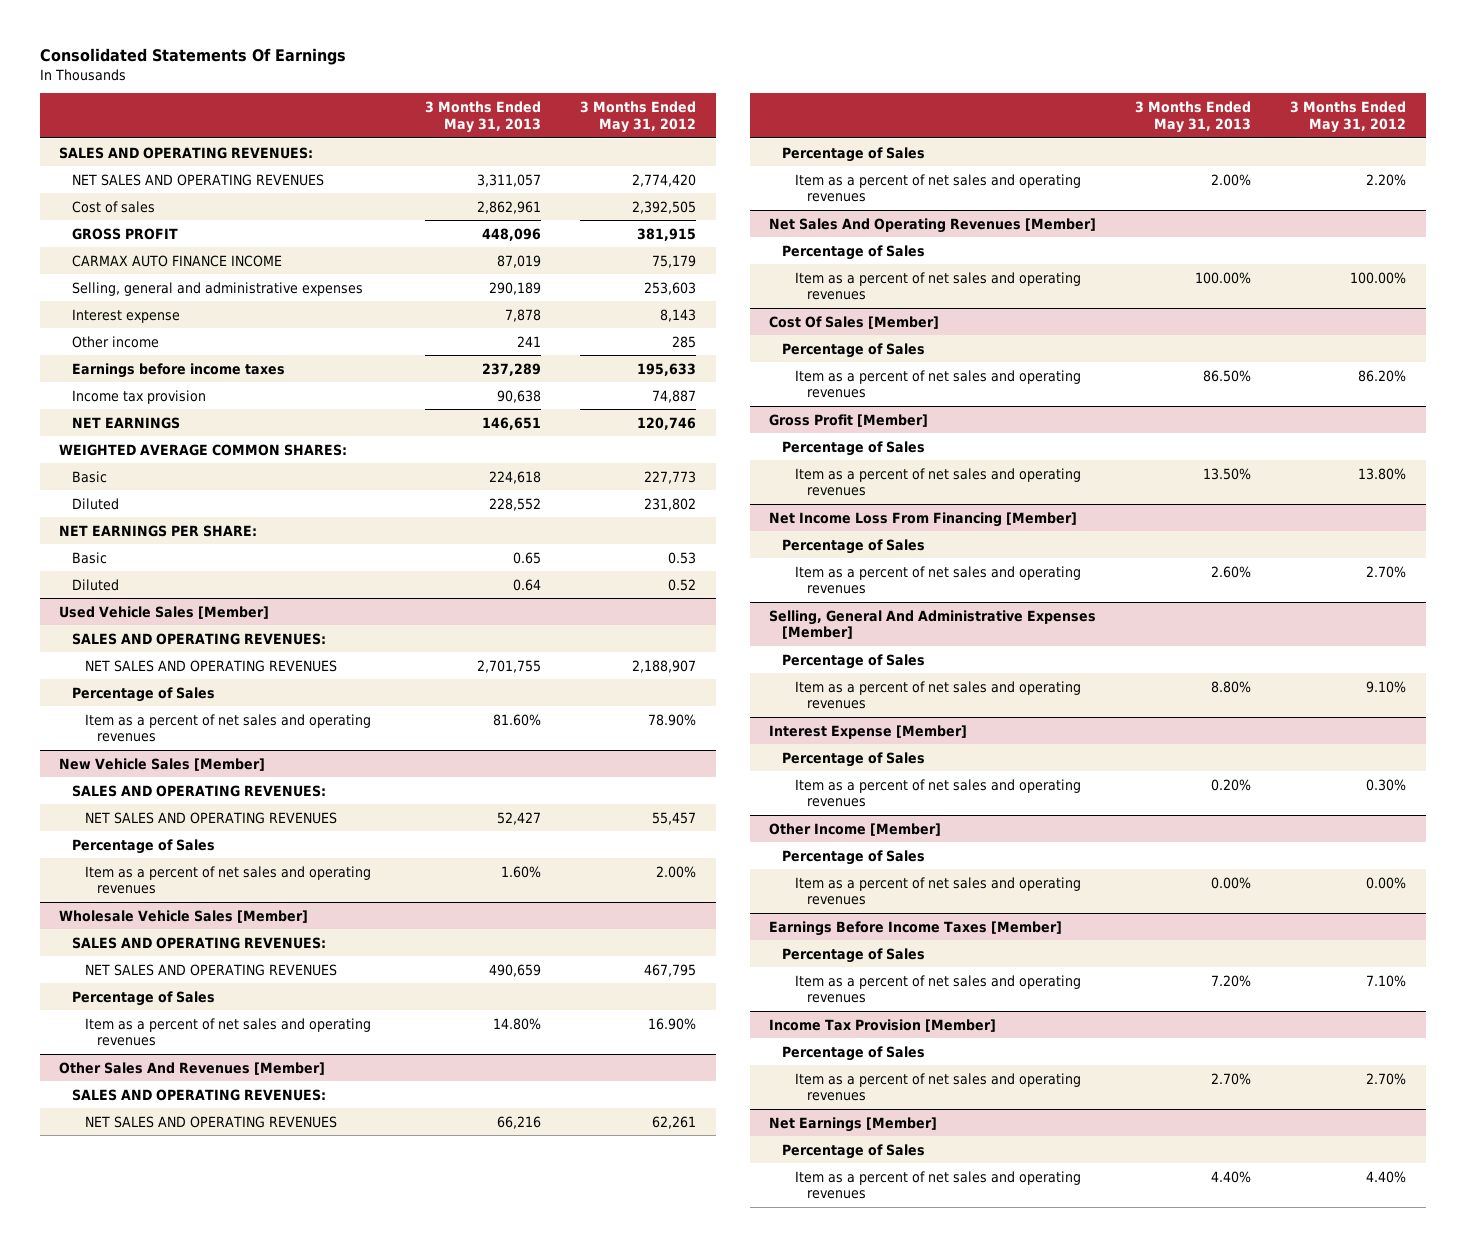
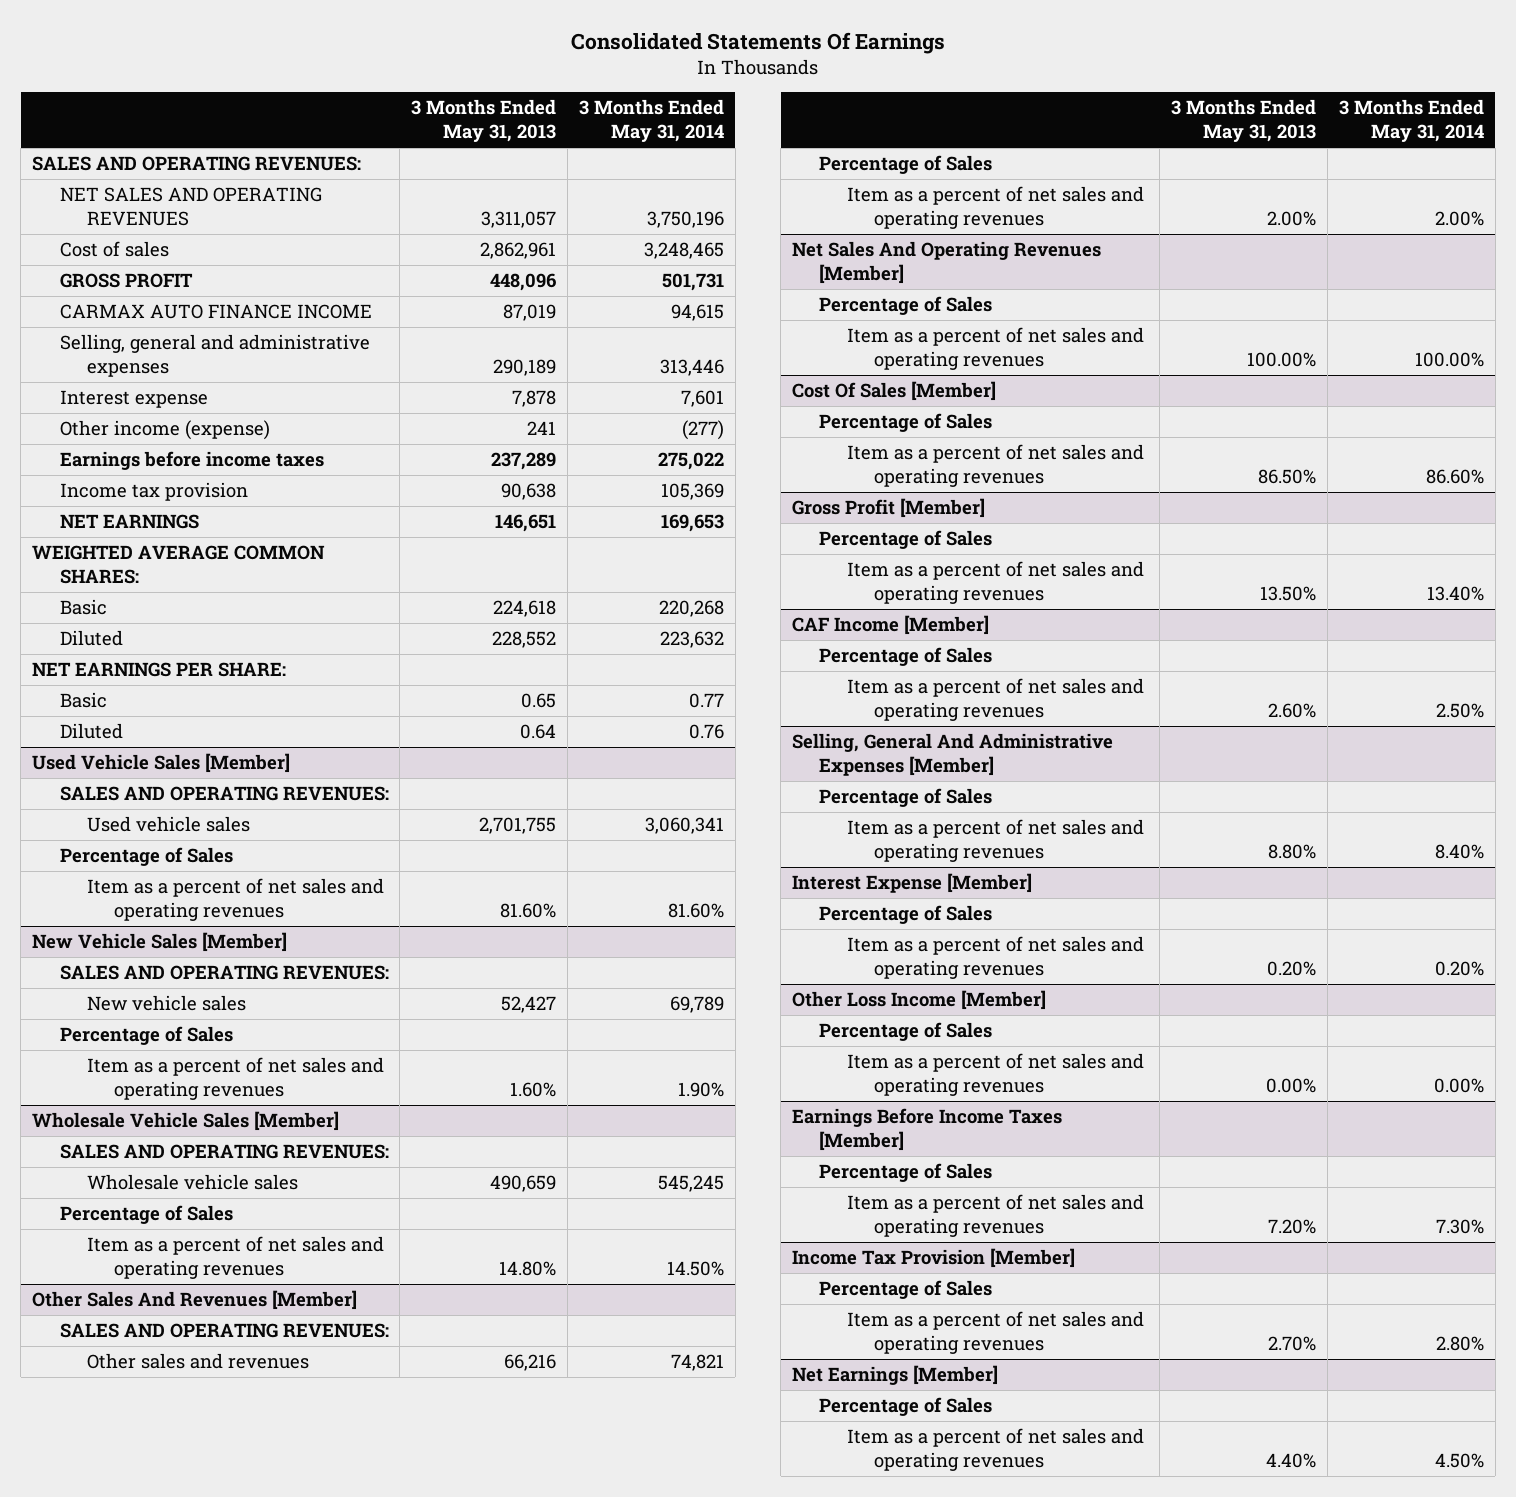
- | 3 Months Ended May 31, 2013 | 3 Months Ended May 31, 2012
+ | 3 Months Ended May 31, 2013 | 3 Months Ended May 31, 2014
- Other income | 241 | 285
+ Other income (expense) | 241 | (277)
@ Used Vehicle Sales [Member]
- NET SALES AND OPERATING REVENUES | 2,701,755 | 2,188,907
+ Used vehicle sales | 2,701,755 | 3,060,341
@ New Vehicle Sales [Member]
- NET SALES AND OPERATING REVENUES | 52,427 | 55,457
+ New vehicle sales | 52,427 | 69,789
@ Wholesale Vehicle Sales [Member]
- NET SALES AND OPERATING REVENUES | 490,659 | 467,795
+ Wholesale vehicle sales | 490,659 | 545,245
@ Other Sales And Revenues [Member]
- NET SALES AND OPERATING REVENUES | 66,216 | 62,261
+ Other sales and revenues | 66,216 | 74,821
- Net Income Loss From Financing [Member]
+ CAF Income [Member]
- Other Income [Member]
+ Other Loss Income [Member]

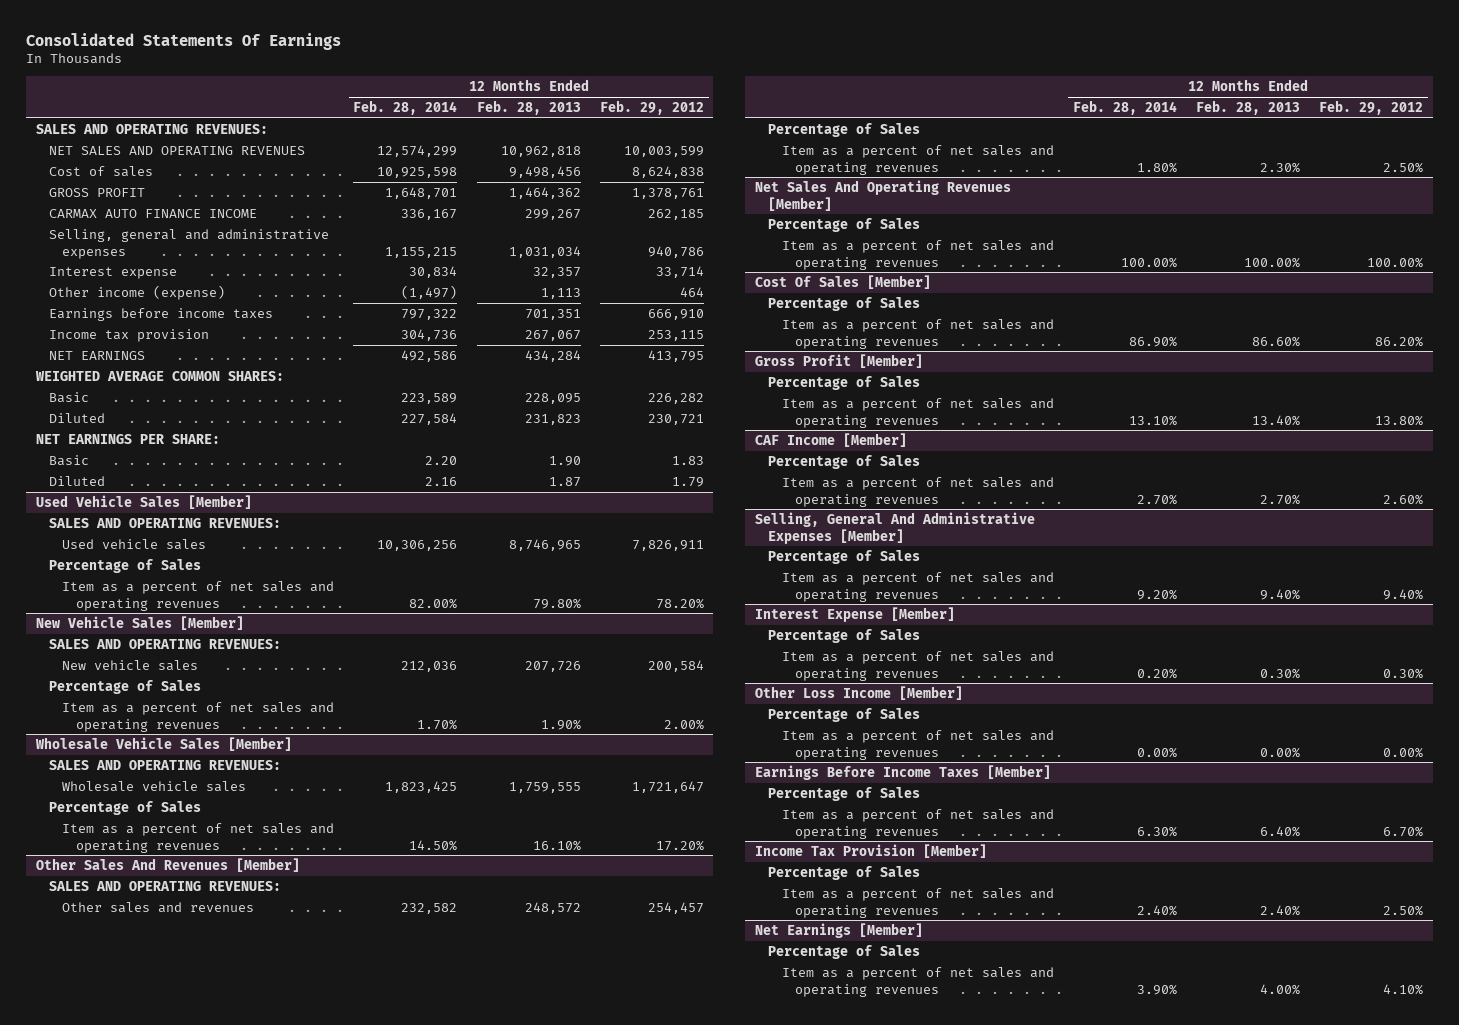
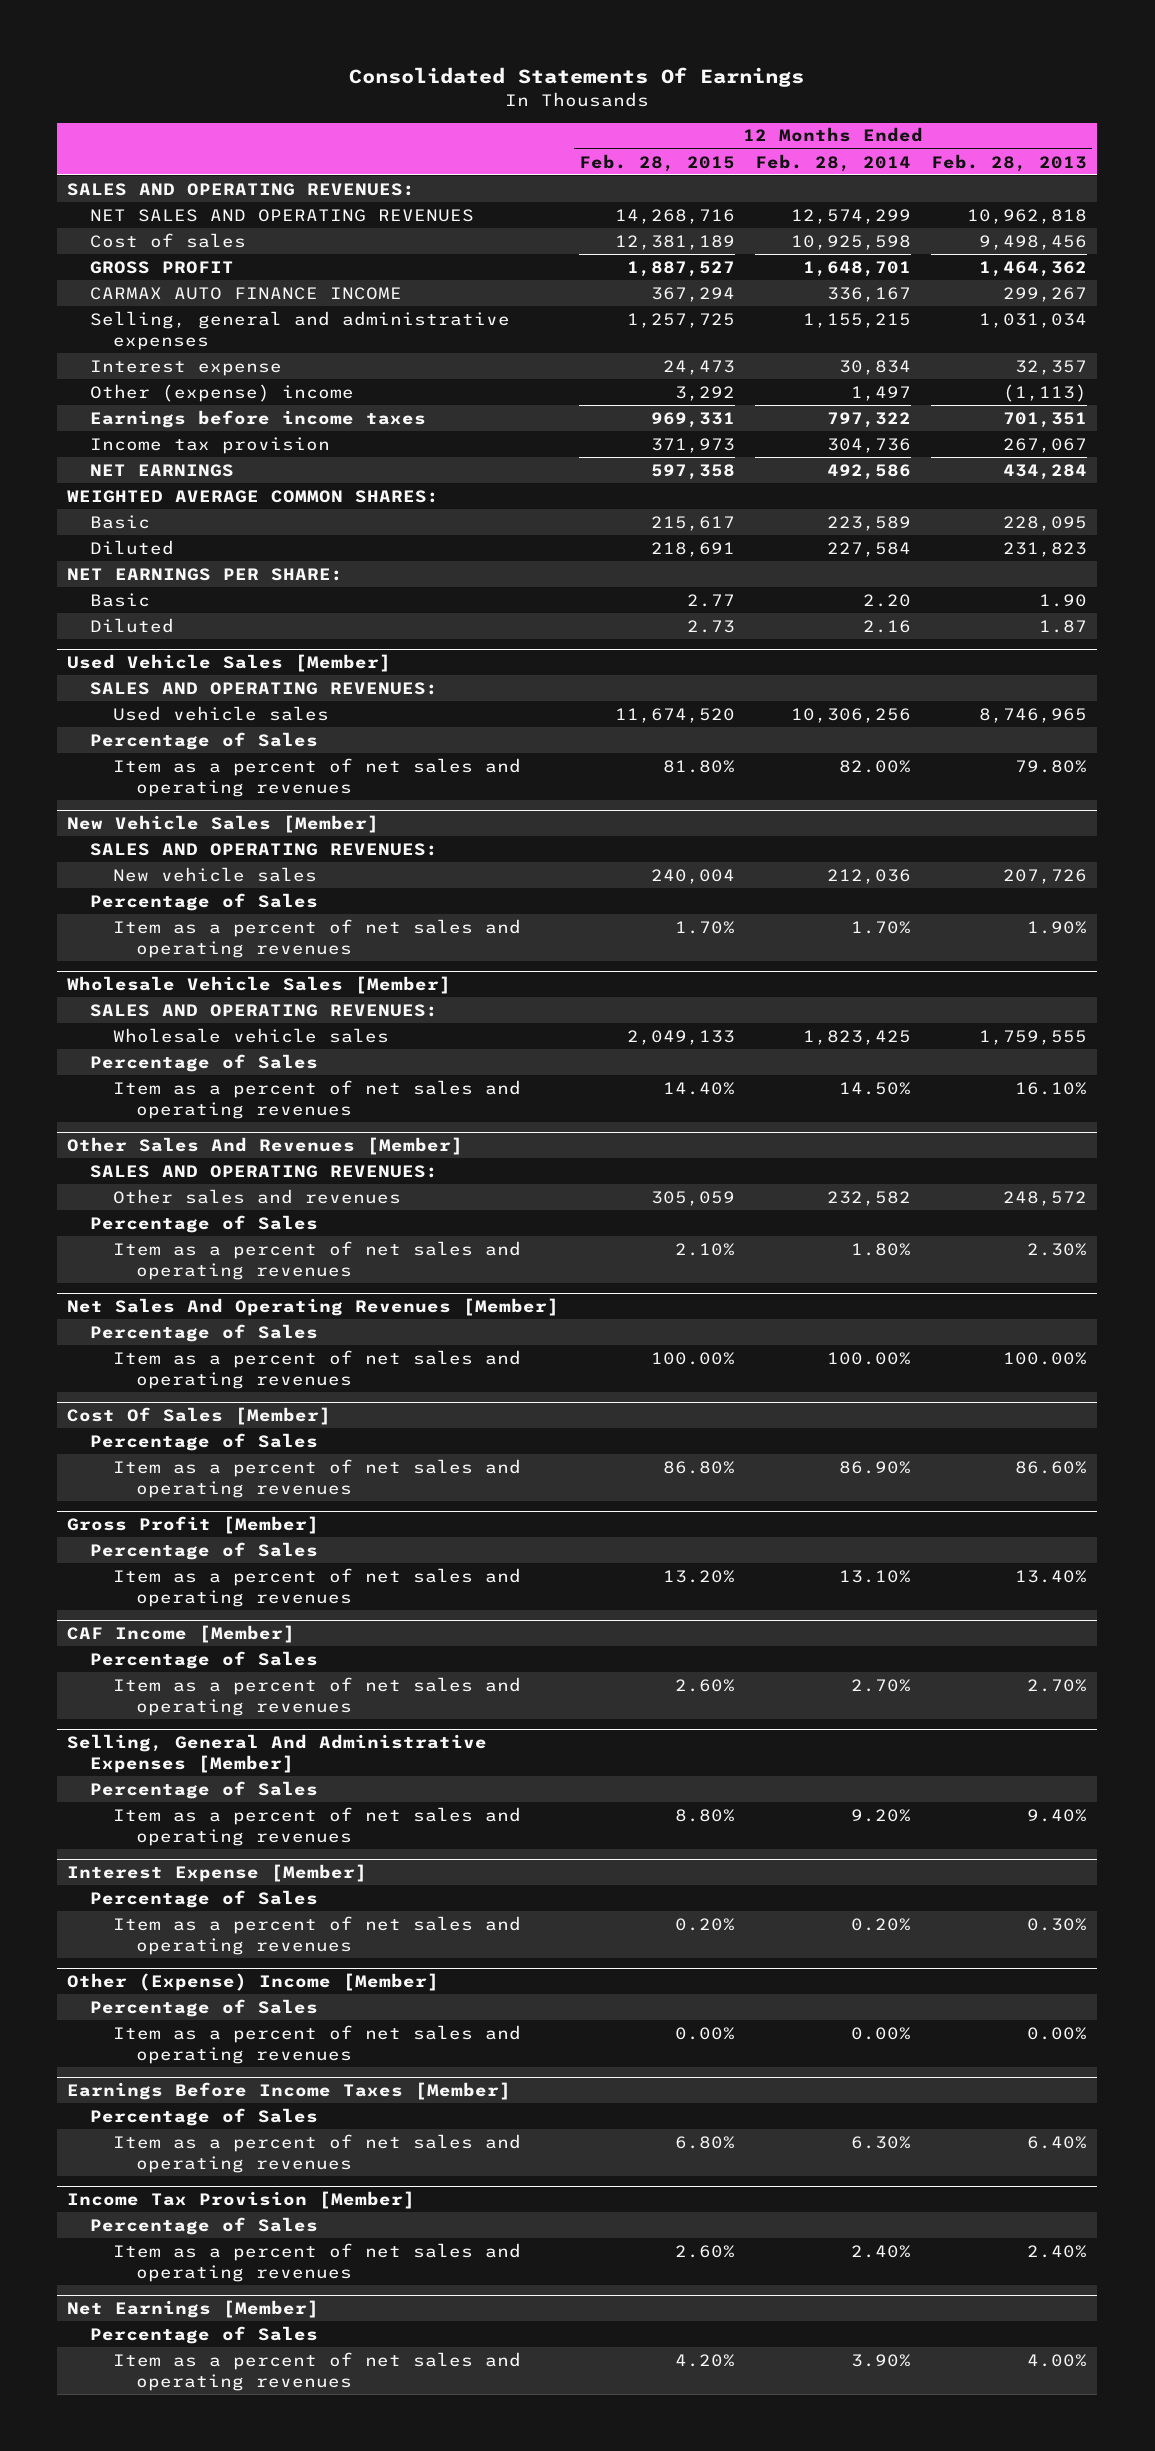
- | 12 Months Ended Feb. 28, 2014 | 12 Months Ended Feb. 28, 2013 | 12 Months Ended Feb. 29, 2012
+ | 12 Months Ended Feb. 28, 2015 | 12 Months Ended Feb. 28, 2014 | 12 Months Ended Feb. 28, 2013
- Other income (expense) | (1,497) | 1,113 | 464
+ Other (expense) income | 3,292 | 1,497 | (1,113)
- Other Loss Income [Member]
+ Other (Expense) Income [Member]

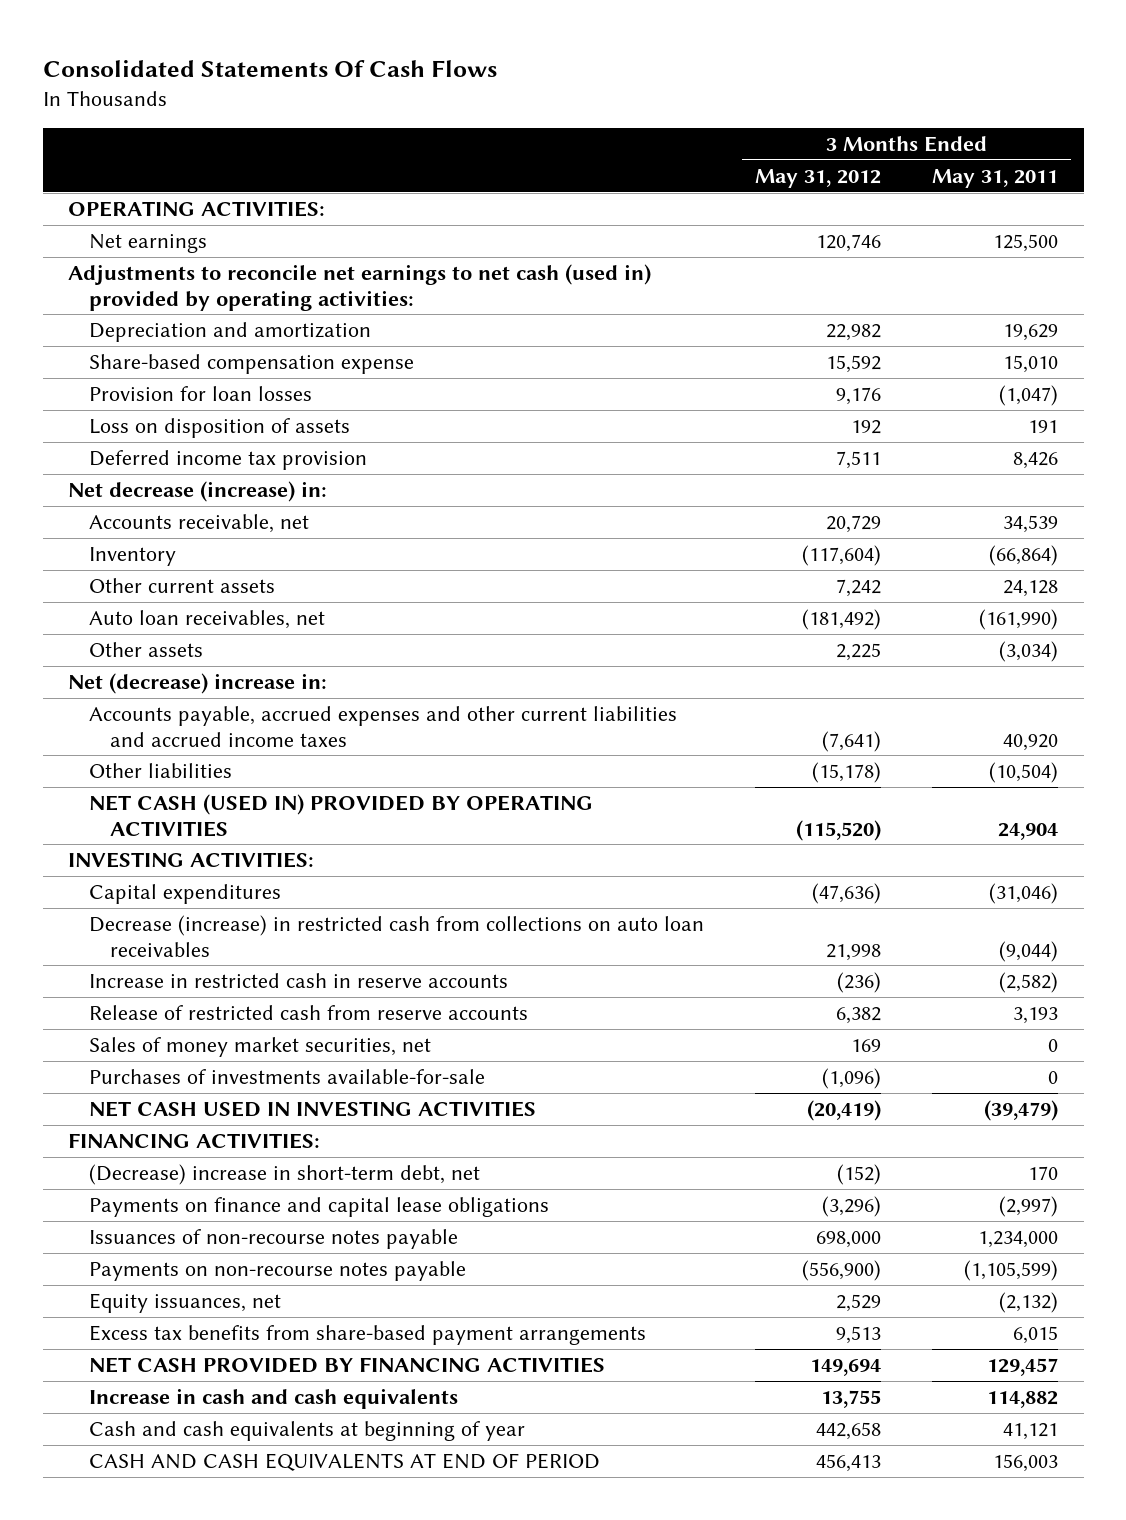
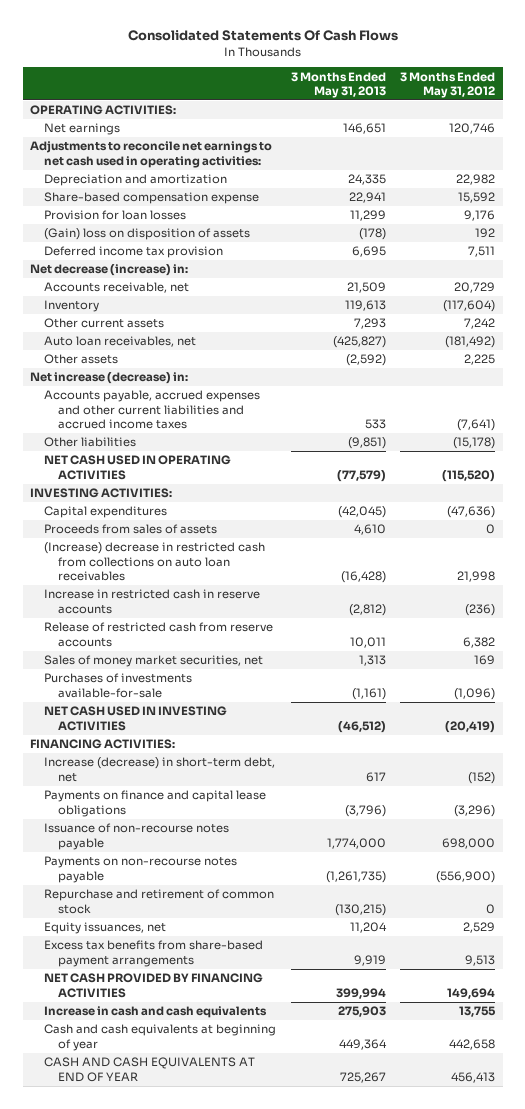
- | 3 Months Ended May 31, 2012 | 3 Months Ended May 31, 2011
+ | 3 Months Ended May 31, 2013 | 3 Months Ended May 31, 2012
- Adjustments to reconcile net earnings to net cash (used in) provided by operating activities:
+ Adjustments to reconcile net earnings to net cash used in operating activities:
- Loss on disposition of assets | 192 | 191
+ (Gain) loss on disposition of assets | (178) | 192
- Net (decrease) increase in:
+ Net increase (decrease) in:
- NET CASH (USED IN) PROVIDED BY OPERATING ACTIVITIES | (115,520) | 24,904
+ NET CASH USED IN OPERATING ACTIVITIES | (77,579) | (115,520)
- Decrease (increase) in restricted cash from collections on auto loan receivables | 21,998 | (9,044)
+ Proceeds from sales of assets | 4,610 | 0
+ (Increase) decrease in restricted cash from collections on auto loan receivables | (16,428) | 21,998
- (Decrease) increase in short-term debt, net | (152) | 170
+ Increase (decrease) in short-term debt, net | 617 | (152)
- Issuances of non-recourse notes payable | 698,000 | 1,234,000
+ Issuance of non-recourse notes payable | 1,774,000 | 698,000
+ Repurchase and retirement of common stock | (130,215) | 0
- CASH AND CASH EQUIVALENTS AT END OF PERIOD | 456,413 | 156,003
+ CASH AND CASH EQUIVALENTS AT END OF YEAR | 725,267 | 456,413

